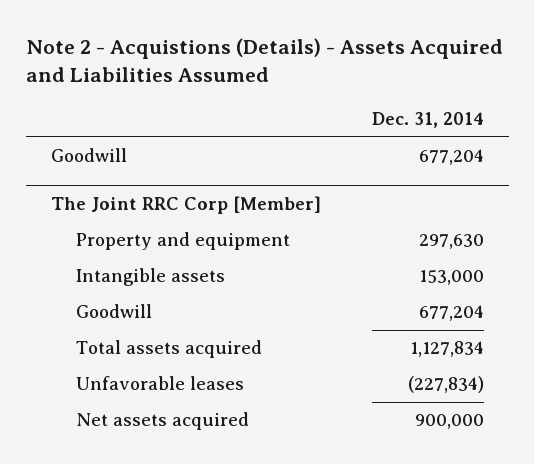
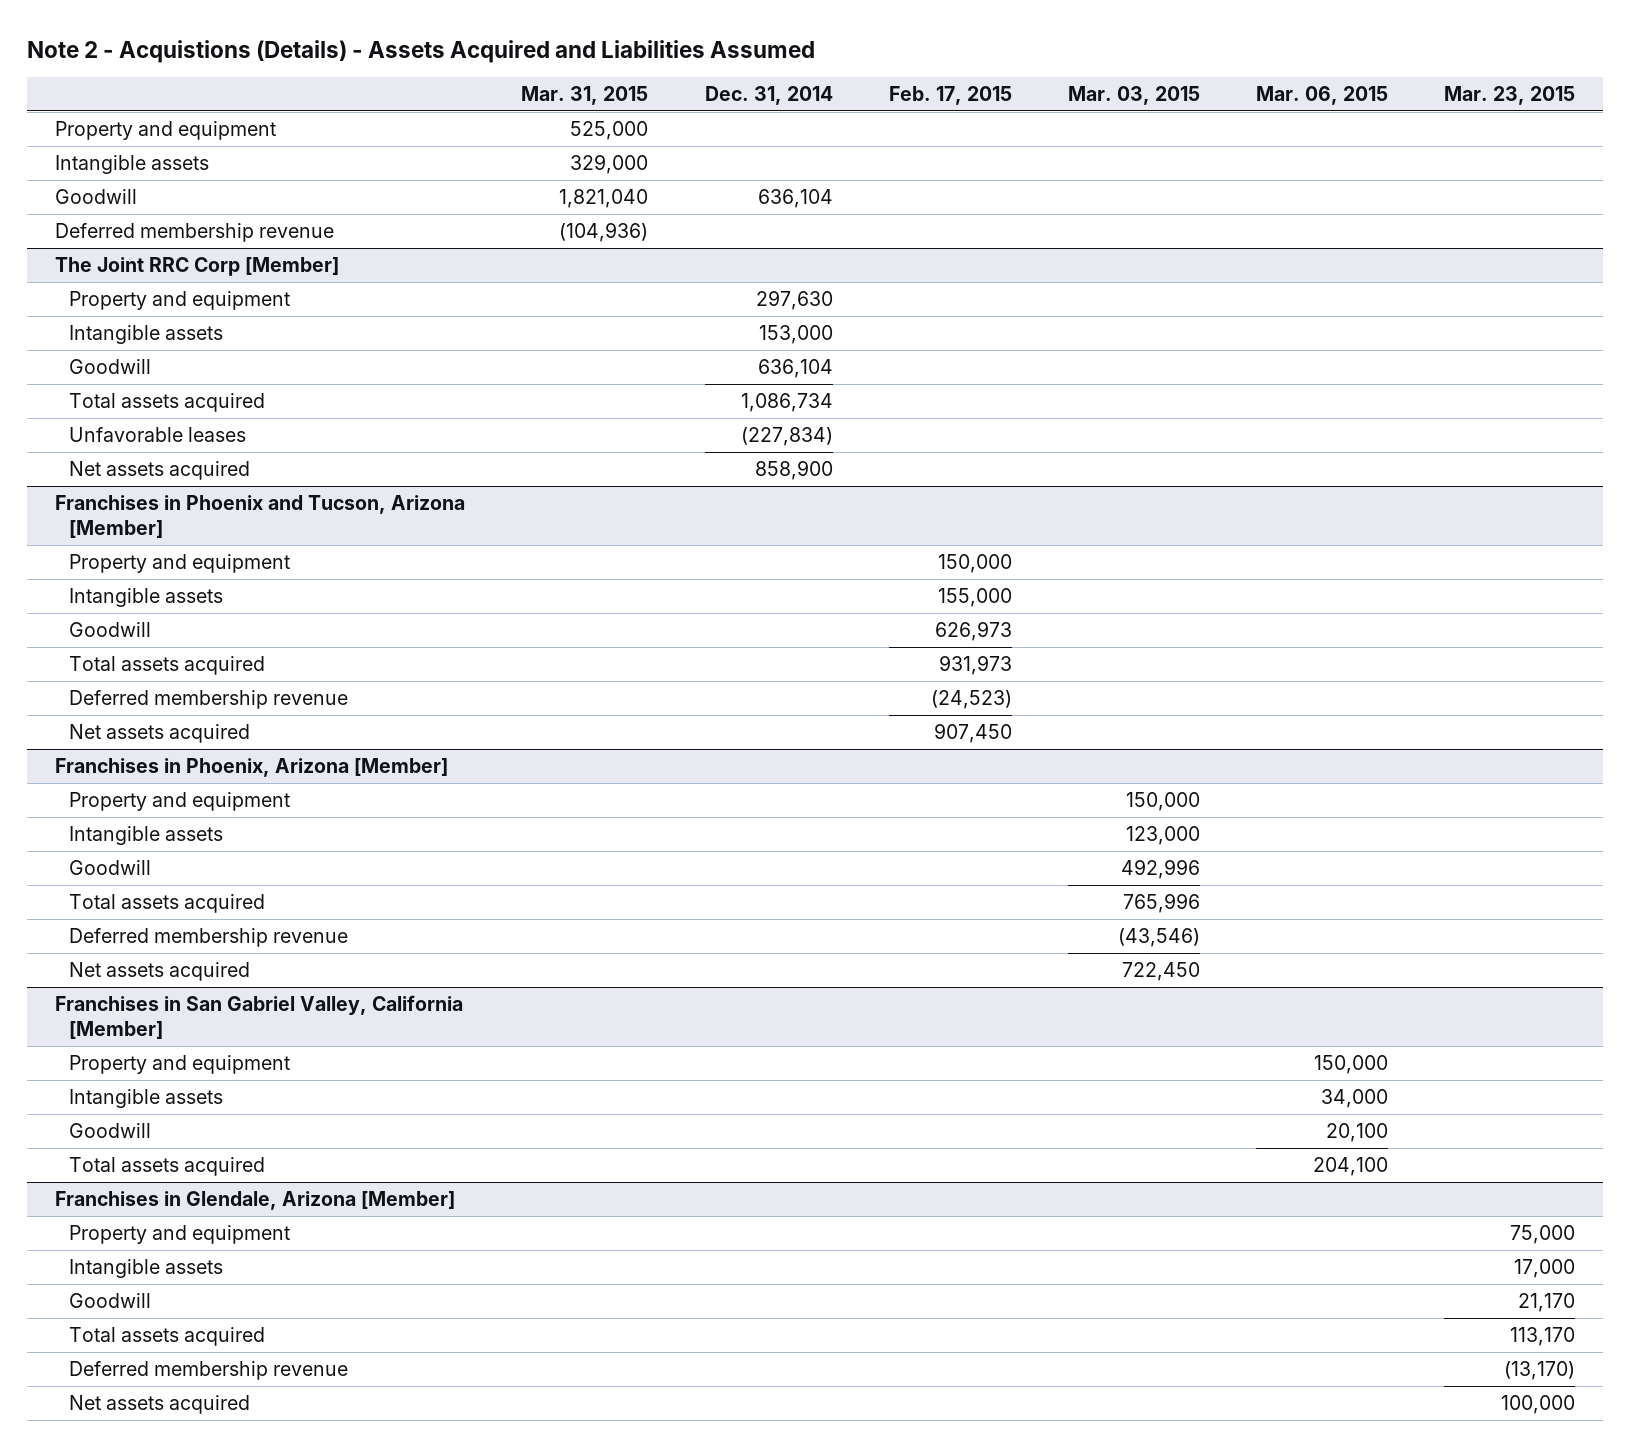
- | Dec. 31, 2014
+ | Mar. 31, 2015 | Dec. 31, 2014 | Feb. 17, 2015 | Mar. 03, 2015 | Mar. 06, 2015 | Mar. 23, 2015
- Goodwill | 677,204
+ Property and equipment | 525,000 | | | | |
+ Intangible assets | 329,000 | | | | |
+ Goodwill | 1,821,040 | 636,104 | | | |
+ Deferred membership revenue | (104,936) | | | | |
@ The Joint RRC Corp [Member]
- Goodwill | 677,204
- Total assets acquired | 1,127,834
+ Goodwill | | 636,104 | | | |
+ Total assets acquired | | 1,086,734 | | | |
- Net assets acquired | 900,000
+ Net assets acquired | | 858,900 | | | |
+ Franchises in Phoenix and Tucson, Arizona [Member]
+ Property and equipment | | | 150,000 | | |
+ Intangible assets | | | 155,000 | | |
+ Goodwill | | | 626,973 | | |
+ Total assets acquired | | | 931,973 | | |
+ Deferred membership revenue | | | (24,523) | | |
+ Net assets acquired | | | 907,450 | | |
+ Franchises in Phoenix, Arizona [Member]
+ Property and equipment | | | | 150,000 | |
+ Intangible assets | | | | 123,000 | |
+ Goodwill | | | | 492,996 | |
+ Total assets acquired | | | | 765,996 | |
+ Deferred membership revenue | | | | (43,546) | |
+ Net assets acquired | | | | 722,450 | |
+ Franchises in San Gabriel Valley, California [Member]
+ Property and equipment | | | | | 150,000 |
+ Intangible assets | | | | | 34,000 |
+ Goodwill | | | | | 20,100 |
+ Total assets acquired | | | | | 204,100 |
+ Franchises in Glendale, Arizona [Member]
+ Property and equipment | | | | | | 75,000
+ Intangible assets | | | | | | 17,000
+ Goodwill | | | | | | 21,170
+ Total assets acquired | | | | | | 113,170
+ Deferred membership revenue | | | | | | (13,170)
+ Net assets acquired | | | | | | 100,000

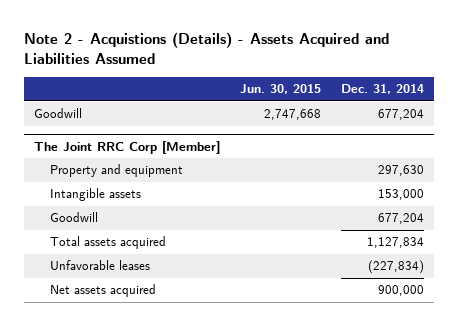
- | Mar. 31, 2015 | Dec. 31, 2014 | Feb. 17, 2015 | Mar. 03, 2015 | Mar. 06, 2015 | Mar. 23, 2015
+ | Jun. 30, 2015 | Dec. 31, 2014
- Property and equipment | 525,000 | | | | |
- Intangible assets | 329,000 | | | | |
- Goodwill | 1,821,040 | 636,104 | | | |
- Deferred membership revenue | (104,936) | | | | |
+ Goodwill | 2,747,668 | 677,204
@ The Joint RRC Corp [Member]
- Goodwill | | 636,104 | | | |
- Total assets acquired | | 1,086,734 | | | |
+ Goodwill | | 677,204
+ Total assets acquired | | 1,127,834
- Net assets acquired | | 858,900 | | | |
- Franchises in Phoenix and Tucson, Arizona [Member]
- Property and equipment | | | 150,000 | | |
- Intangible assets | | | 155,000 | | |
- Goodwill | | | 626,973 | | |
- Total assets acquired | | | 931,973 | | |
- Deferred membership revenue | | | (24,523) | | |
- Net assets acquired | | | 907,450 | | |
- Franchises in Phoenix, Arizona [Member]
- Property and equipment | | | | 150,000 | |
- Intangible assets | | | | 123,000 | |
- Goodwill | | | | 492,996 | |
- Total assets acquired | | | | 765,996 | |
- Deferred membership revenue | | | | (43,546) | |
- Net assets acquired | | | | 722,450 | |
- Franchises in San Gabriel Valley, California [Member]
- Property and equipment | | | | | 150,000 |
- Intangible assets | | | | | 34,000 |
- Goodwill | | | | | 20,100 |
- Total assets acquired | | | | | 204,100 |
- Franchises in Glendale, Arizona [Member]
- Property and equipment | | | | | | 75,000
- Intangible assets | | | | | | 17,000
- Goodwill | | | | | | 21,170
- Total assets acquired | | | | | | 113,170
- Deferred membership revenue | | | | | | (13,170)
- Net assets acquired | | | | | | 100,000
@ The Joint RRC Corp [Member]
+ Net assets acquired | | 900,000

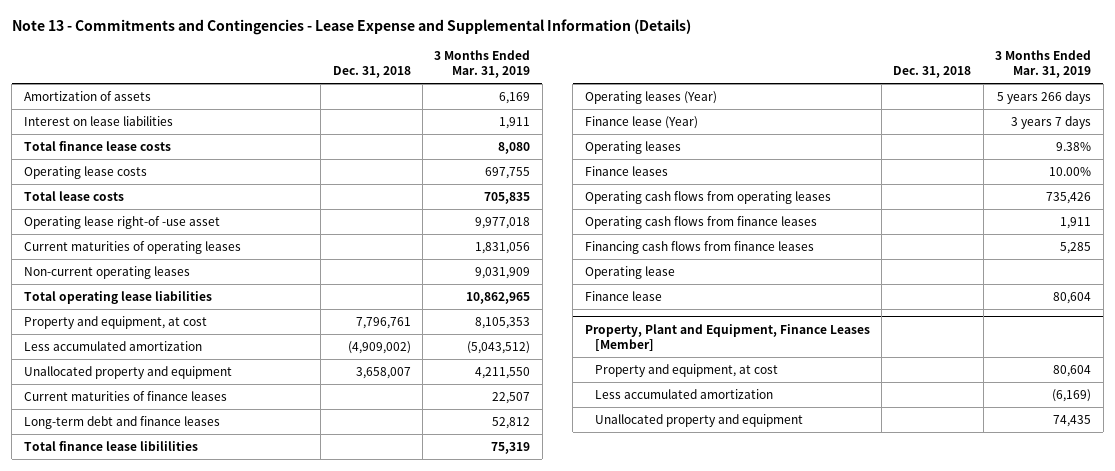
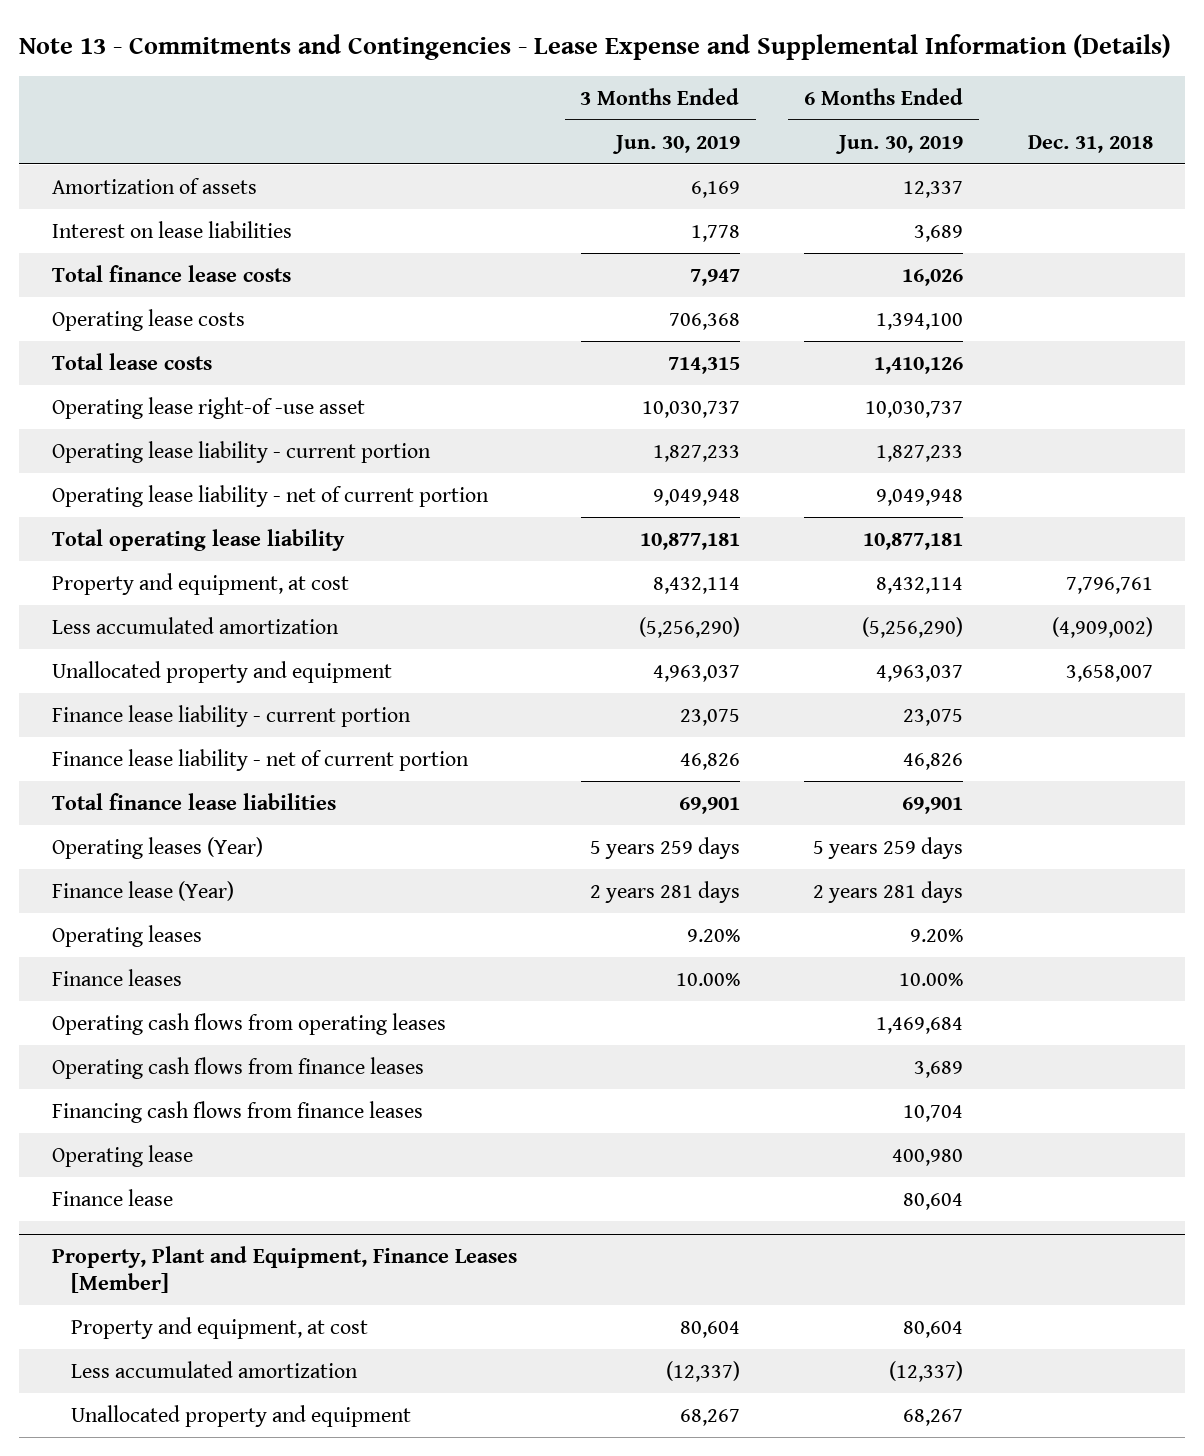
- | Dec. 31, 2018 | 3 Months Ended Mar. 31, 2019
+ | 3 Months Ended Jun. 30, 2019 | 6 Months Ended Jun. 30, 2019 | Dec. 31, 2018
- Current maturities of operating leases | | 1,831,056
- Non-current operating leases | | 9,031,909
- Total operating lease liabilities | | 10,862,965
+ Operating lease liability - current portion | 1,827,233 | 1,827,233 |
+ Operating lease liability - net of current portion | 9,049,948 | 9,049,948 |
+ Total operating lease liability | 10,877,181 | 10,877,181 |
- Current maturities of finance leases | | 22,507
- Long-term debt and finance leases | | 52,812
- Total finance lease libililities | | 75,319
+ Finance lease liability - current portion | 23,075 | 23,075 |
+ Finance lease liability - net of current portion | 46,826 | 46,826 |
+ Total finance lease liabilities | 69,901 | 69,901 |

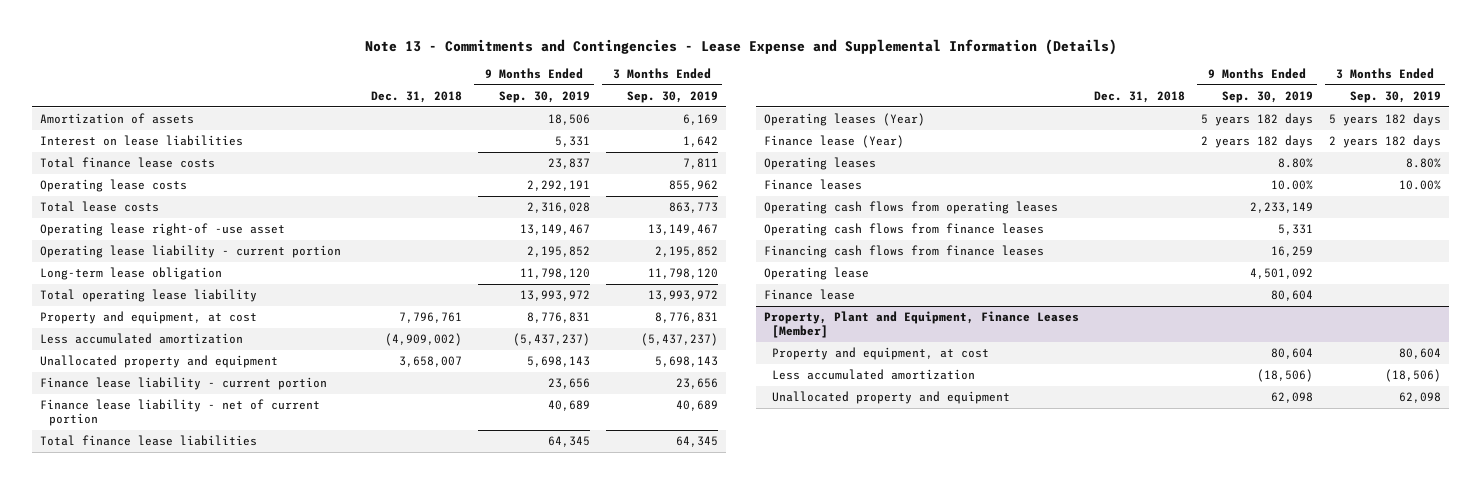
- | 3 Months Ended Jun. 30, 2019 | 6 Months Ended Jun. 30, 2019 | Dec. 31, 2018
+ | Dec. 31, 2018 | 9 Months Ended Sep. 30, 2019 | 3 Months Ended Sep. 30, 2019
- Operating lease liability - net of current portion | 9,049,948 | 9,049,948 |
+ Long-term lease obligation | | 11,798,120 | 11,798,120

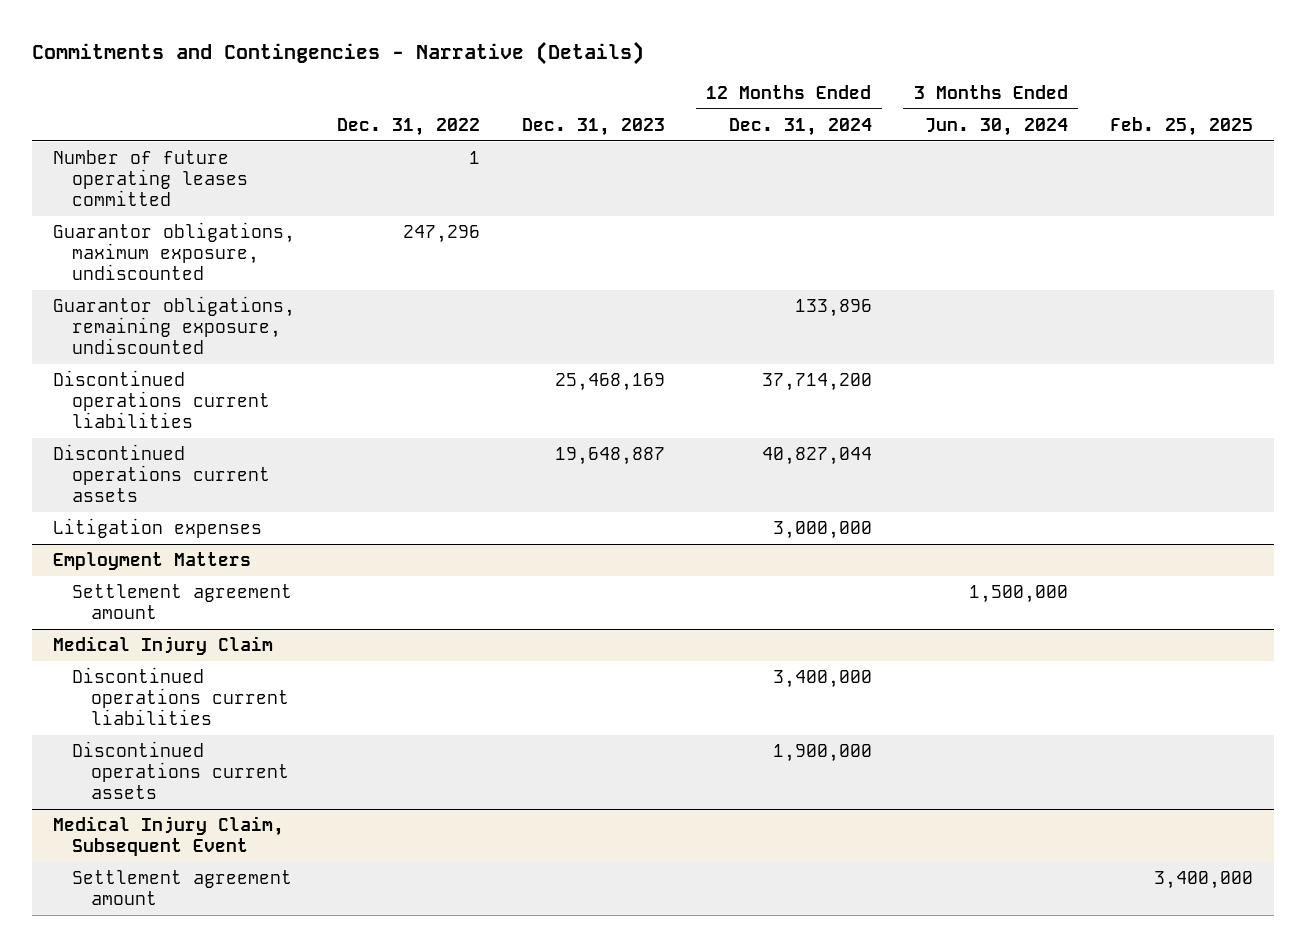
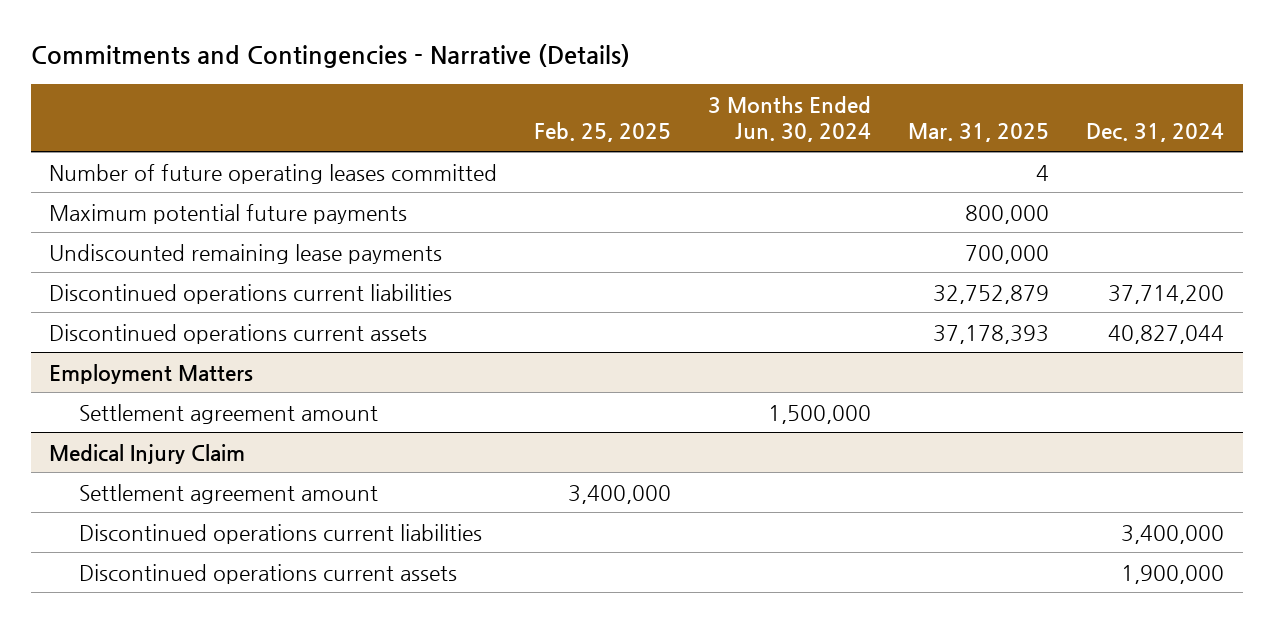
- | Dec. 31, 2022 | Dec. 31, 2023 | 12 Months Ended Dec. 31, 2024 | 3 Months Ended Jun. 30, 2024 | Feb. 25, 2025
+ | Feb. 25, 2025 | 3 Months Ended Jun. 30, 2024 | Mar. 31, 2025 | Dec. 31, 2024
- Guarantor obligations, maximum exposure, undiscounted | 247,296 | | | |
- Guarantor obligations, remaining exposure, undiscounted | | | 133,896 | |
+ Maximum potential future payments | | | 800,000 |
+ Undiscounted remaining lease payments | | | 700,000 |
- Litigation expenses | | | 3,000,000 | |
@ Medical Injury Claim
+ Settlement agreement amount | 3,400,000 | | |
- Medical Injury Claim, Subsequent Event
- Settlement agreement amount | | | | | 3,400,000

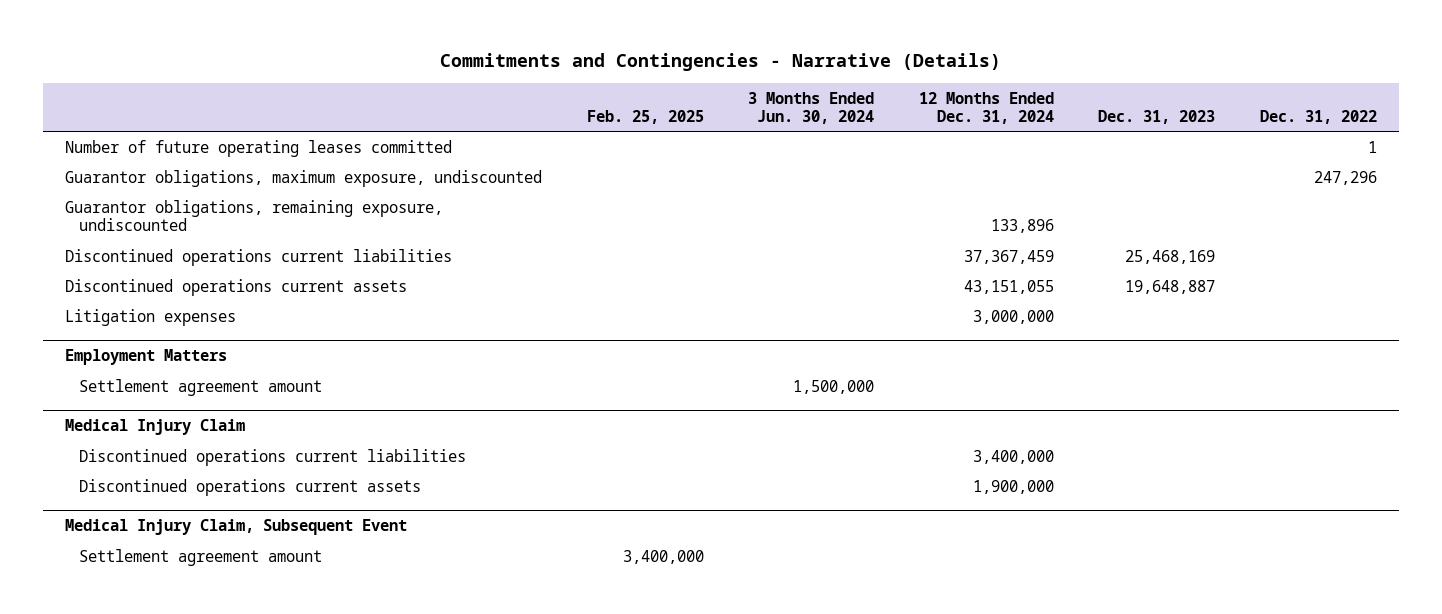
- | Feb. 25, 2025 | 3 Months Ended Jun. 30, 2024 | Mar. 31, 2025 | Dec. 31, 2024
+ | Feb. 25, 2025 | 3 Months Ended Jun. 30, 2024 | 12 Months Ended Dec. 31, 2024 | Dec. 31, 2023 | Dec. 31, 2022
- Maximum potential future payments | | | 800,000 |
- Undiscounted remaining lease payments | | | 700,000 |
+ Guarantor obligations, maximum exposure, undiscounted | | | | | 247,296
+ Guarantor obligations, remaining exposure, undiscounted | | | 133,896 | |
+ Litigation expenses | | | 3,000,000 | |
@ Medical Injury Claim
- Settlement agreement amount | 3,400,000 | | |
+ Medical Injury Claim, Subsequent Event
+ Settlement agreement amount | 3,400,000 | | | |

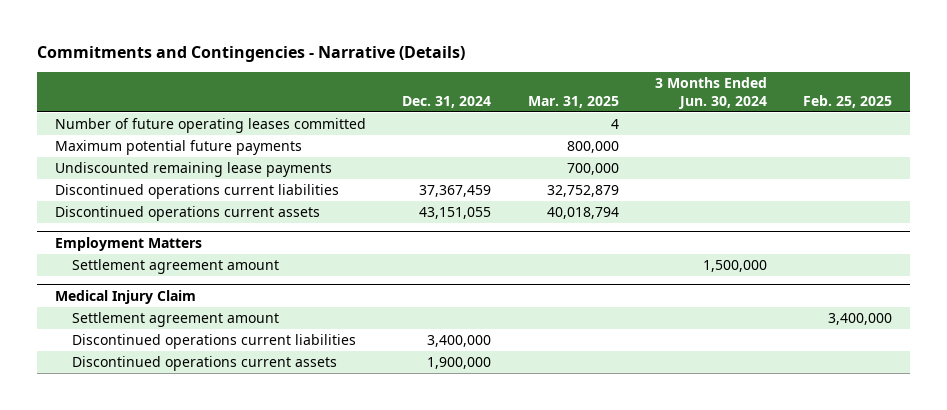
- | Feb. 25, 2025 | 3 Months Ended Jun. 30, 2024 | 12 Months Ended Dec. 31, 2024 | Dec. 31, 2023 | Dec. 31, 2022
+ | Dec. 31, 2024 | Mar. 31, 2025 | 3 Months Ended Jun. 30, 2024 | Feb. 25, 2025
- Guarantor obligations, maximum exposure, undiscounted | | | | | 247,296
- Guarantor obligations, remaining exposure, undiscounted | | | 133,896 | |
+ Maximum potential future payments | | 800,000 | |
+ Undiscounted remaining lease payments | | 700,000 | |
- Litigation expenses | | | 3,000,000 | |
@ Medical Injury Claim
+ Settlement agreement amount | | | | 3,400,000
- Medical Injury Claim, Subsequent Event
- Settlement agreement amount | 3,400,000 | | | |

